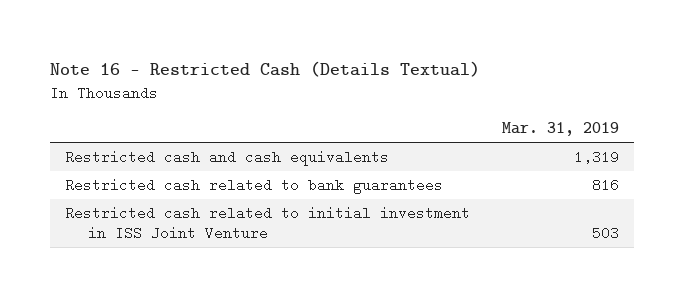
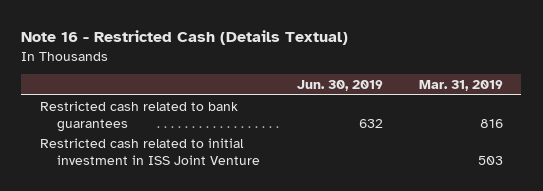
- | Mar. 31, 2019
+ | Jun. 30, 2019 | Mar. 31, 2019
- Restricted cash and cash equivalents | 1,319

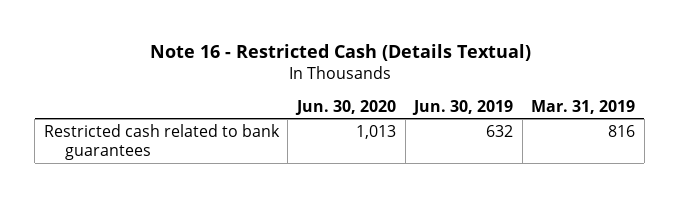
- | Jun. 30, 2019 | Mar. 31, 2019
+ | Jun. 30, 2020 | Jun. 30, 2019 | Mar. 31, 2019
- Restricted cash related to initial investment in ISS Joint Venture | | 503

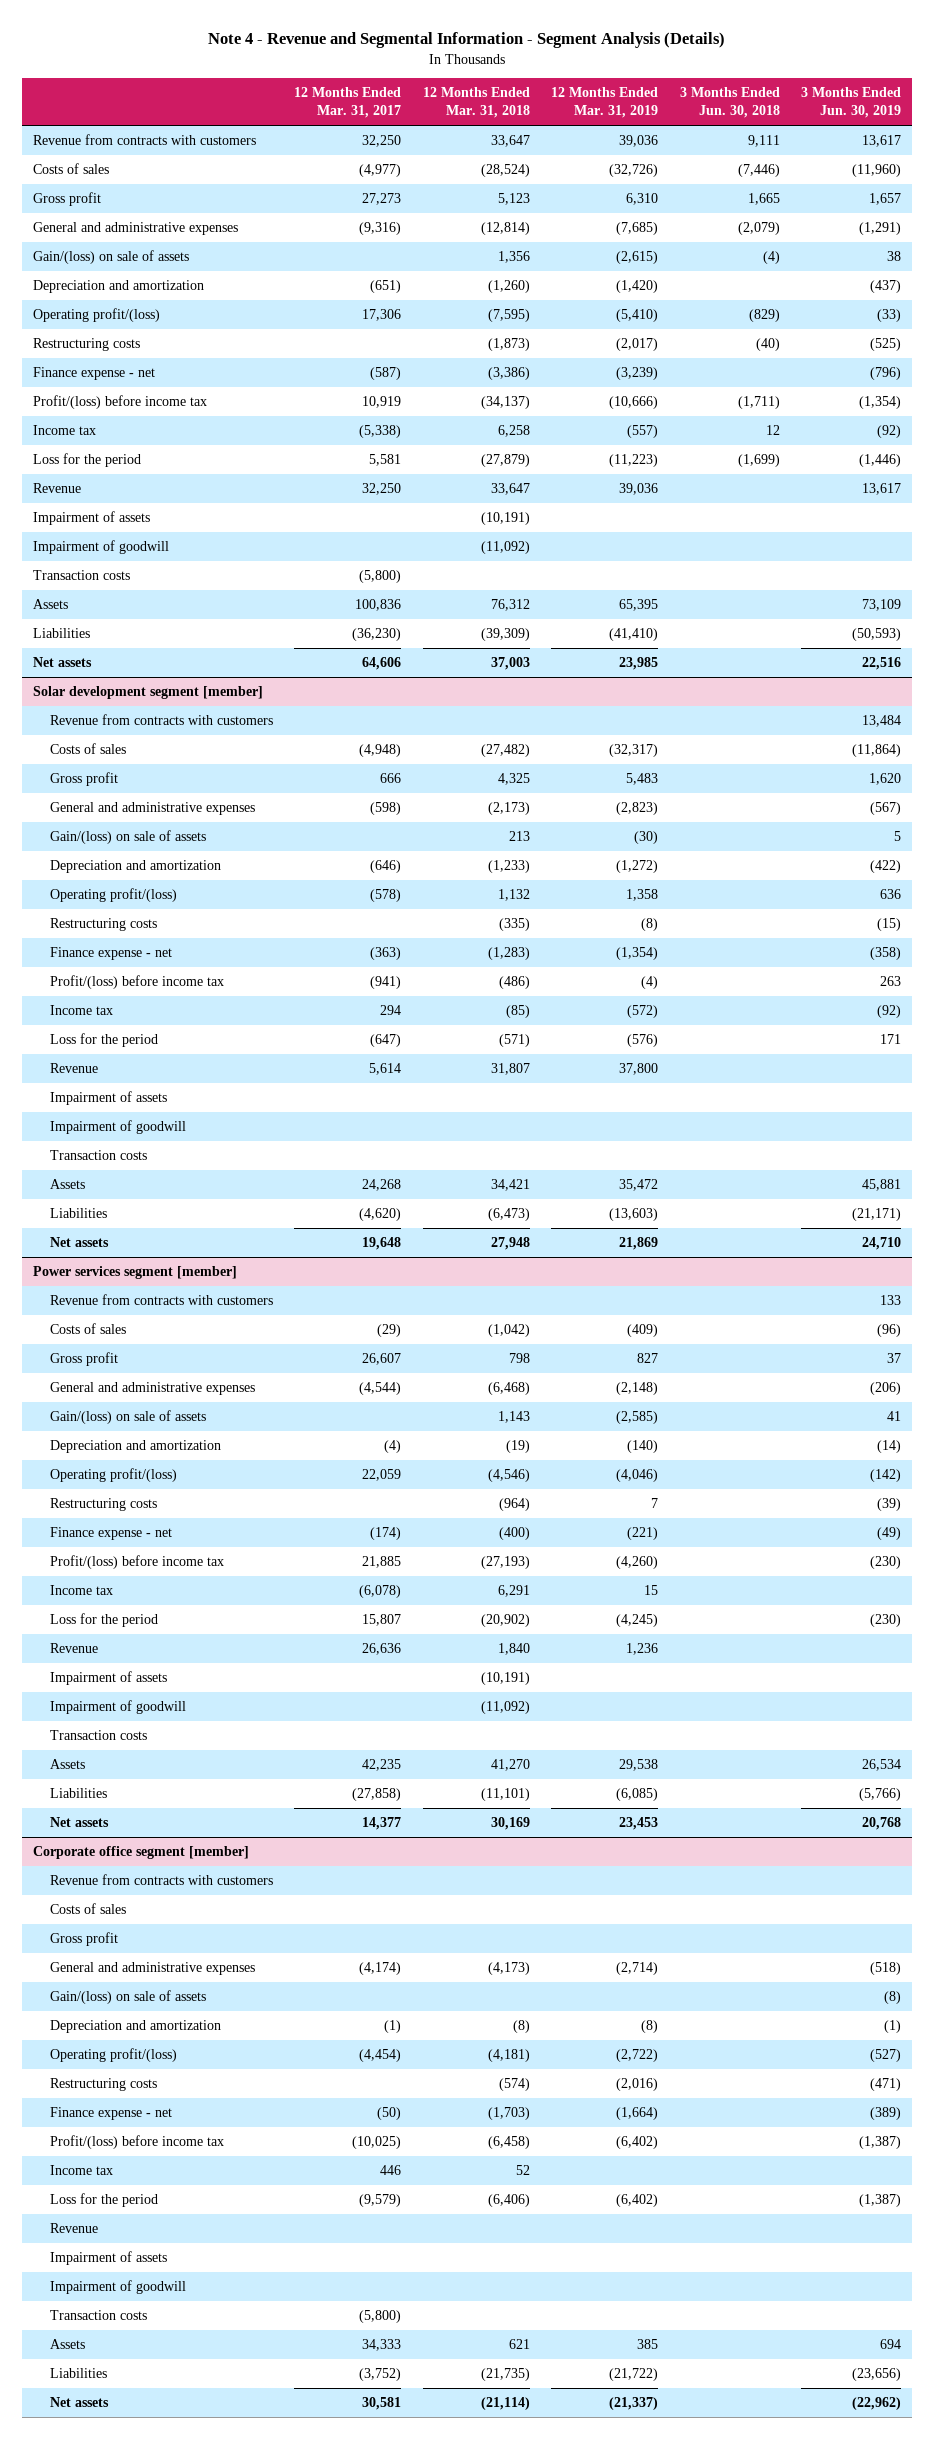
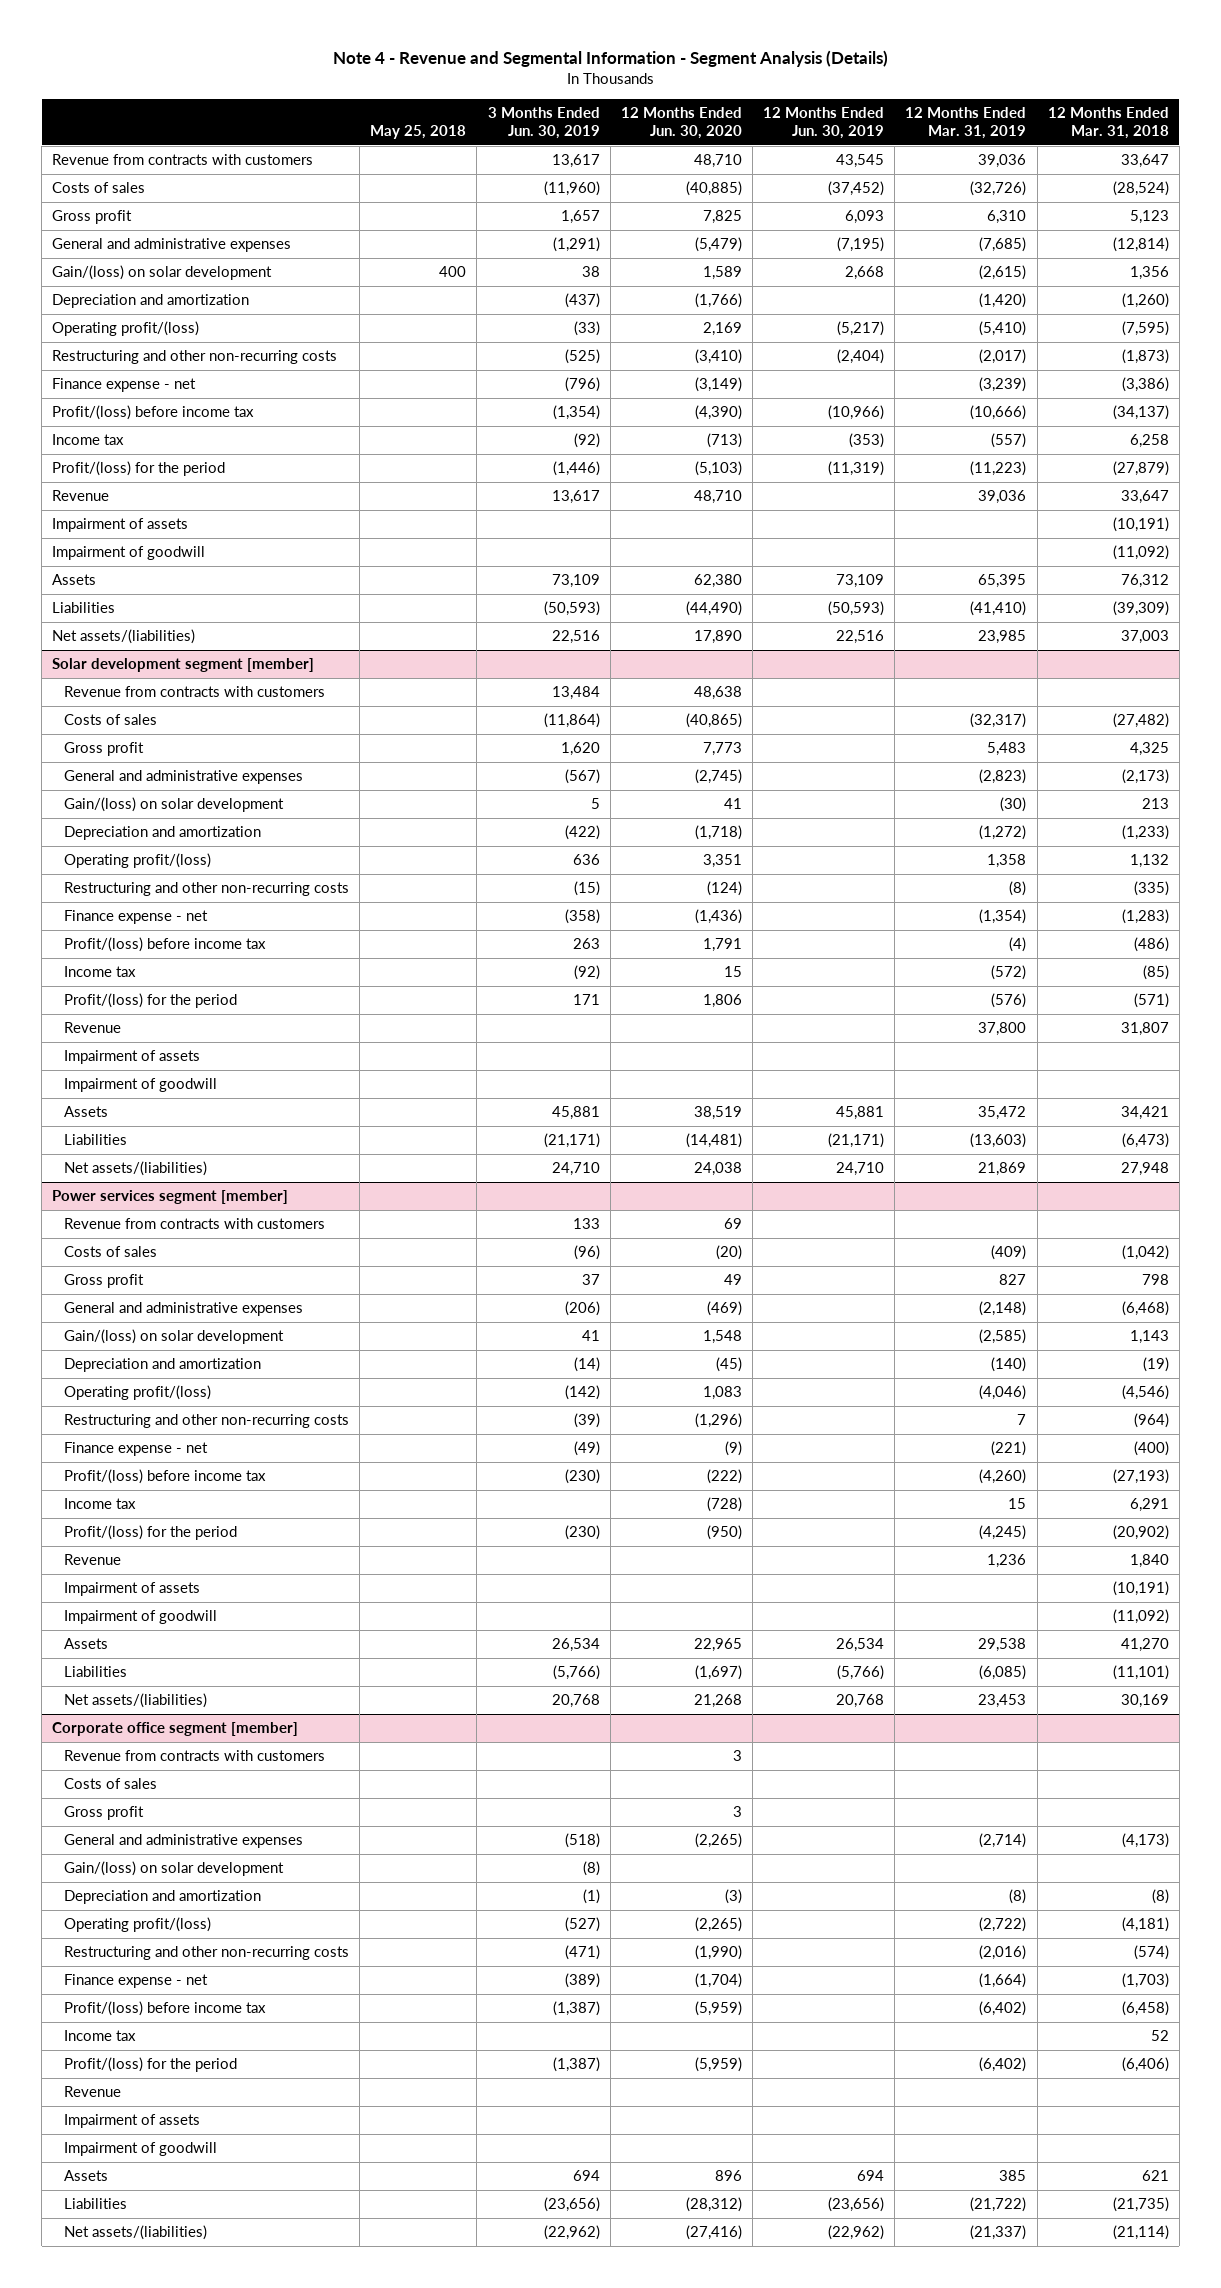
- | 12 Months Ended Mar. 31, 2017 | 12 Months Ended Mar. 31, 2018 | 12 Months Ended Mar. 31, 2019 | 3 Months Ended Jun. 30, 2018 | 3 Months Ended Jun. 30, 2019
+ | May 25, 2018 | 3 Months Ended Jun. 30, 2019 | 12 Months Ended Jun. 30, 2020 | 12 Months Ended Jun. 30, 2019 | 12 Months Ended Mar. 31, 2019 | 12 Months Ended Mar. 31, 2018
- Gain/(loss) on sale of assets | | 1,356 | (2,615) | (4) | 38
+ Gain/(loss) on solar development | 400 | 38 | 1,589 | 2,668 | (2,615) | 1,356
- Restructuring costs | | (1,873) | (2,017) | (40) | (525)
+ Restructuring and other non-recurring costs | | (525) | (3,410) | (2,404) | (2,017) | (1,873)
- Loss for the period | 5,581 | (27,879) | (11,223) | (1,699) | (1,446)
+ Profit/(loss) for the period | | (1,446) | (5,103) | (11,319) | (11,223) | (27,879)
- Transaction costs | (5,800) | | | |
- Net assets | 64,606 | 37,003 | 23,985 | | 22,516
+ Net assets/(liabilities) | | 22,516 | 17,890 | 22,516 | 23,985 | 37,003
@ Solar development segment [member]
- Gain/(loss) on sale of assets | | 213 | (30) | | 5
+ Gain/(loss) on solar development | | 5 | 41 | | (30) | 213
- Restructuring costs | | (335) | (8) | | (15)
+ Restructuring and other non-recurring costs | | (15) | (124) | | (8) | (335)
- Loss for the period | (647) | (571) | (576) | | 171
+ Profit/(loss) for the period | | 171 | 1,806 | | (576) | (571)
- Transaction costs
- Net assets | 19,648 | 27,948 | 21,869 | | 24,710
+ Net assets/(liabilities) | | 24,710 | 24,038 | 24,710 | 21,869 | 27,948
@ Power services segment [member]
- Gain/(loss) on sale of assets | | 1,143 | (2,585) | | 41
+ Gain/(loss) on solar development | | 41 | 1,548 | | (2,585) | 1,143
- Restructuring costs | | (964) | 7 | | (39)
+ Restructuring and other non-recurring costs | | (39) | (1,296) | | 7 | (964)
- Loss for the period | 15,807 | (20,902) | (4,245) | | (230)
+ Profit/(loss) for the period | | (230) | (950) | | (4,245) | (20,902)
- Transaction costs
- Net assets | 14,377 | 30,169 | 23,453 | | 20,768
+ Net assets/(liabilities) | | 20,768 | 21,268 | 20,768 | 23,453 | 30,169
@ Corporate office segment [member]
- Gain/(loss) on sale of assets | | | | | (8)
+ Gain/(loss) on solar development | | (8) | | | |
- Restructuring costs | | (574) | (2,016) | | (471)
+ Restructuring and other non-recurring costs | | (471) | (1,990) | | (2,016) | (574)
- Loss for the period | (9,579) | (6,406) | (6,402) | | (1,387)
+ Profit/(loss) for the period | | (1,387) | (5,959) | | (6,402) | (6,406)
- Transaction costs | (5,800) | | | |
- Net assets | 30,581 | (21,114) | (21,337) | | (22,962)
+ Net assets/(liabilities) | | (22,962) | (27,416) | (22,962) | (21,337) | (21,114)

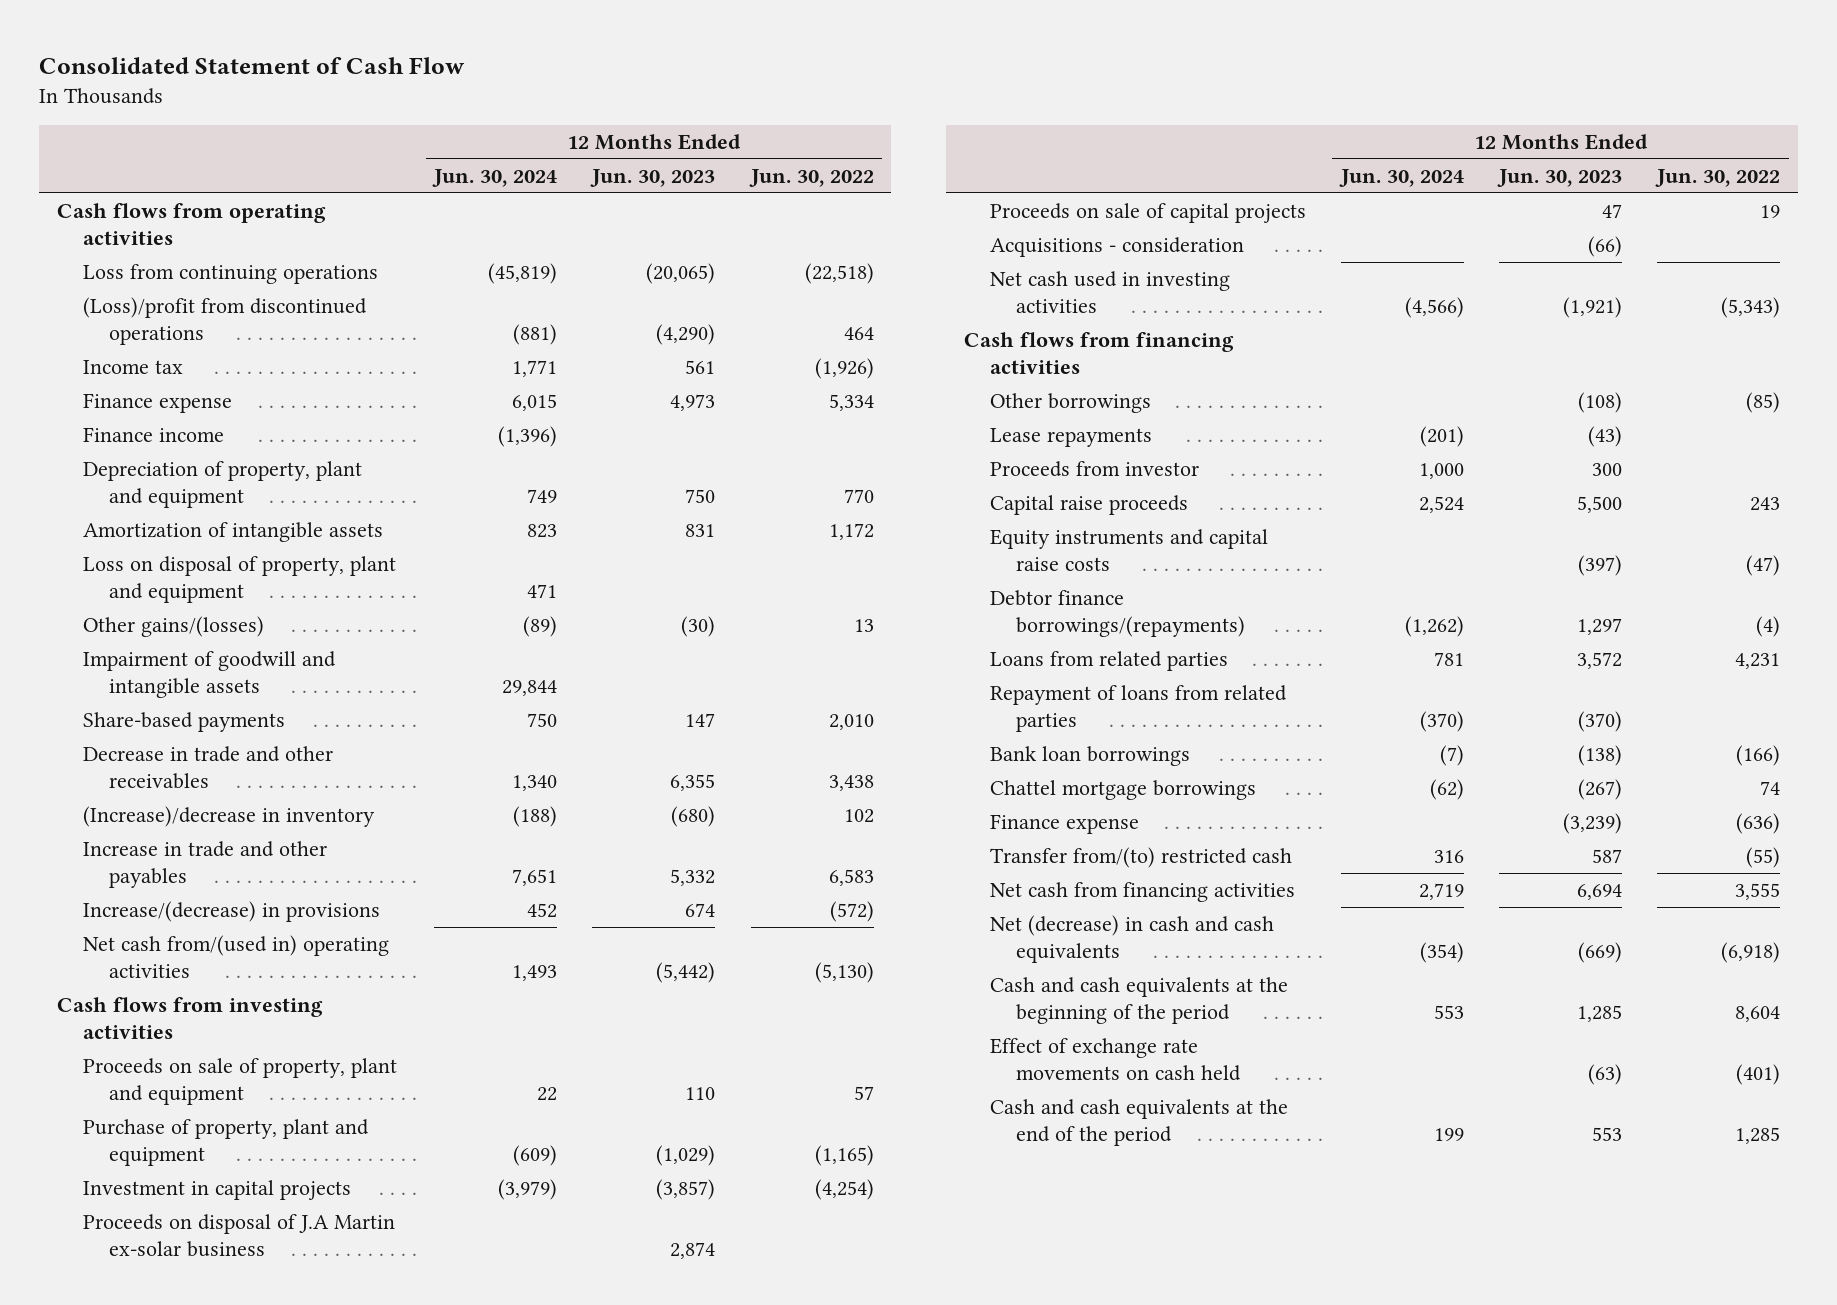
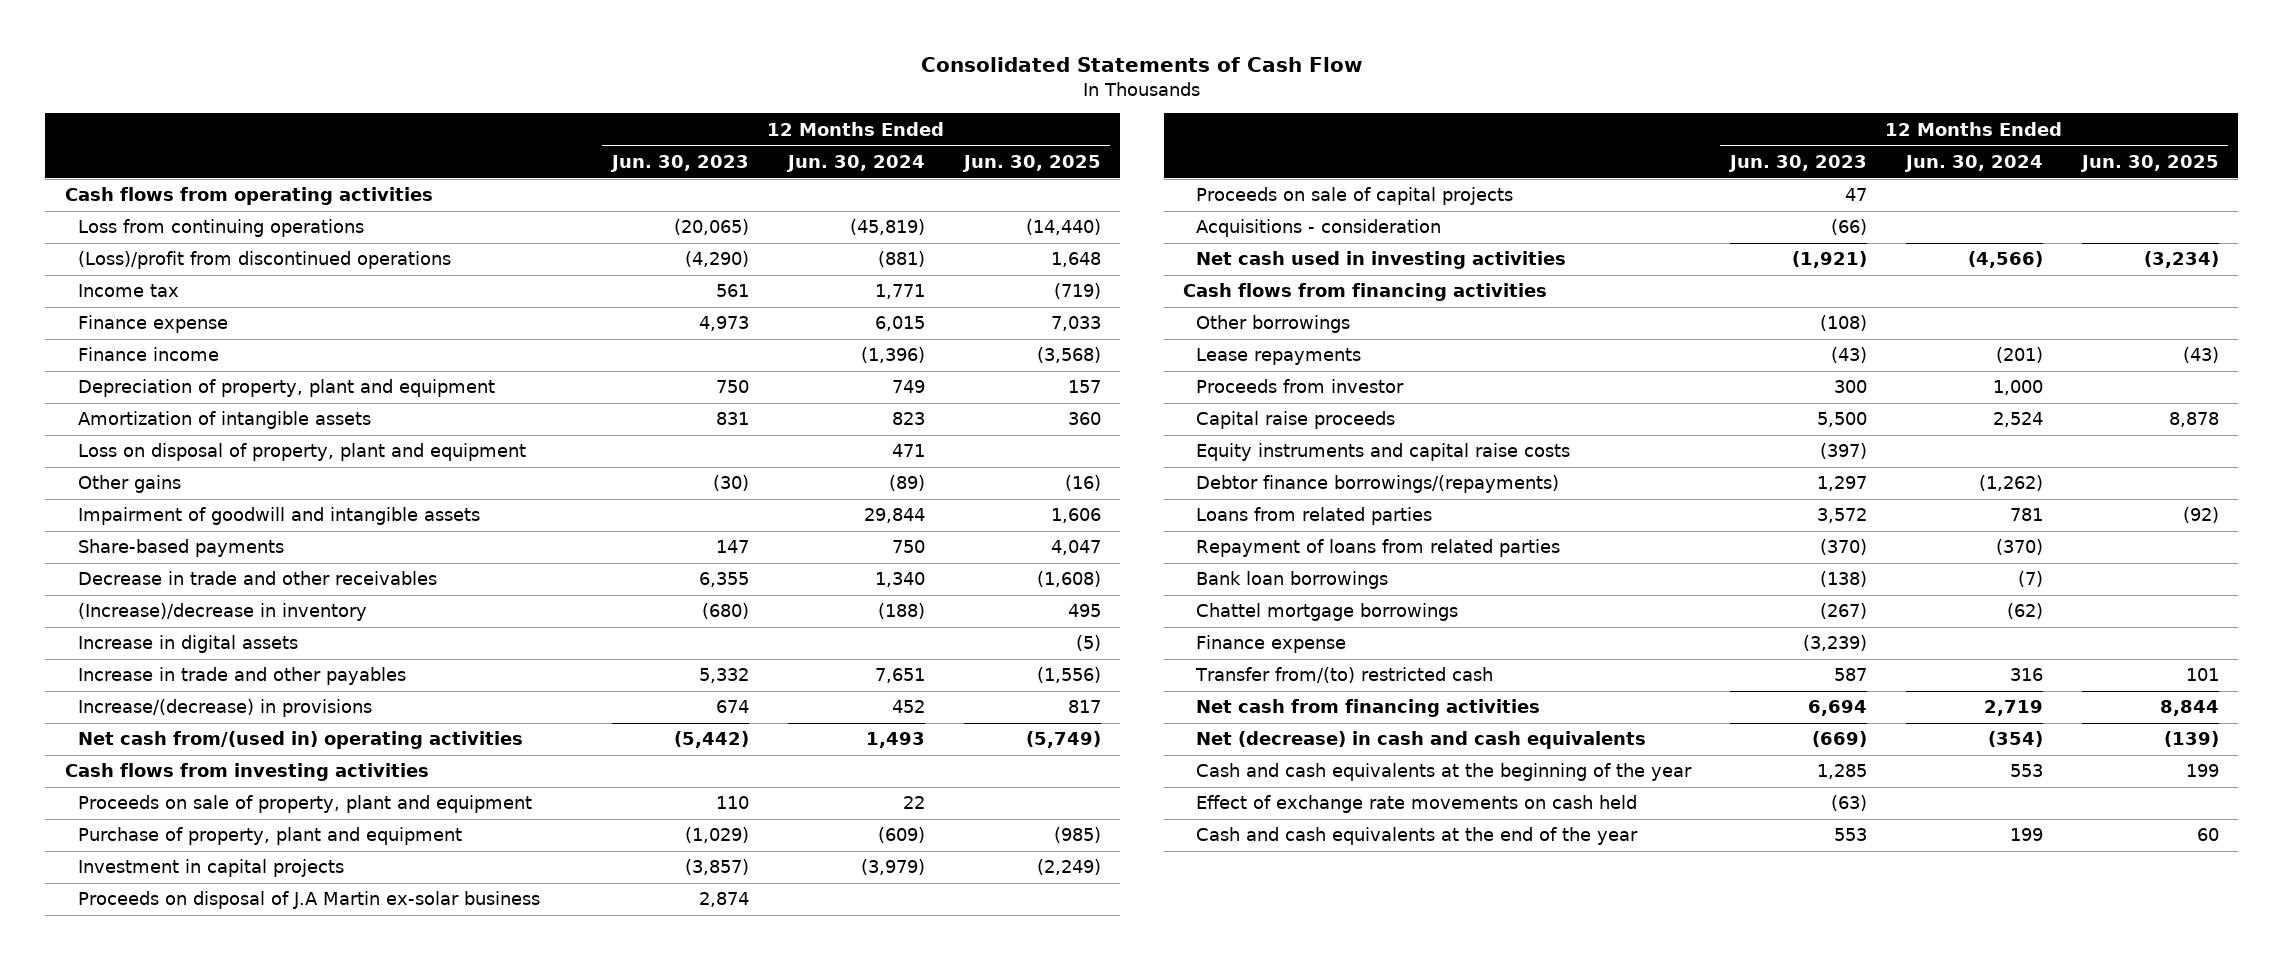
- Consolidated Statement of Cash Flow
+ Consolidated Statements of Cash Flow
- | 12 Months Ended Jun. 30, 2024 | 12 Months Ended Jun. 30, 2023 | 12 Months Ended Jun. 30, 2022
+ | 12 Months Ended Jun. 30, 2023 | 12 Months Ended Jun. 30, 2024 | 12 Months Ended Jun. 30, 2025
- Other gains/(losses) | (89) | (30) | 13
+ Other gains | (30) | (89) | (16)
+ Increase in digital assets | | | (5)
- Cash and cash equivalents at the beginning of the period | 553 | 1,285 | 8,604
+ Cash and cash equivalents at the beginning of the year | 1,285 | 553 | 199
- Cash and cash equivalents at the end of the period | 199 | 553 | 1,285
+ Cash and cash equivalents at the end of the year | 553 | 199 | 60

